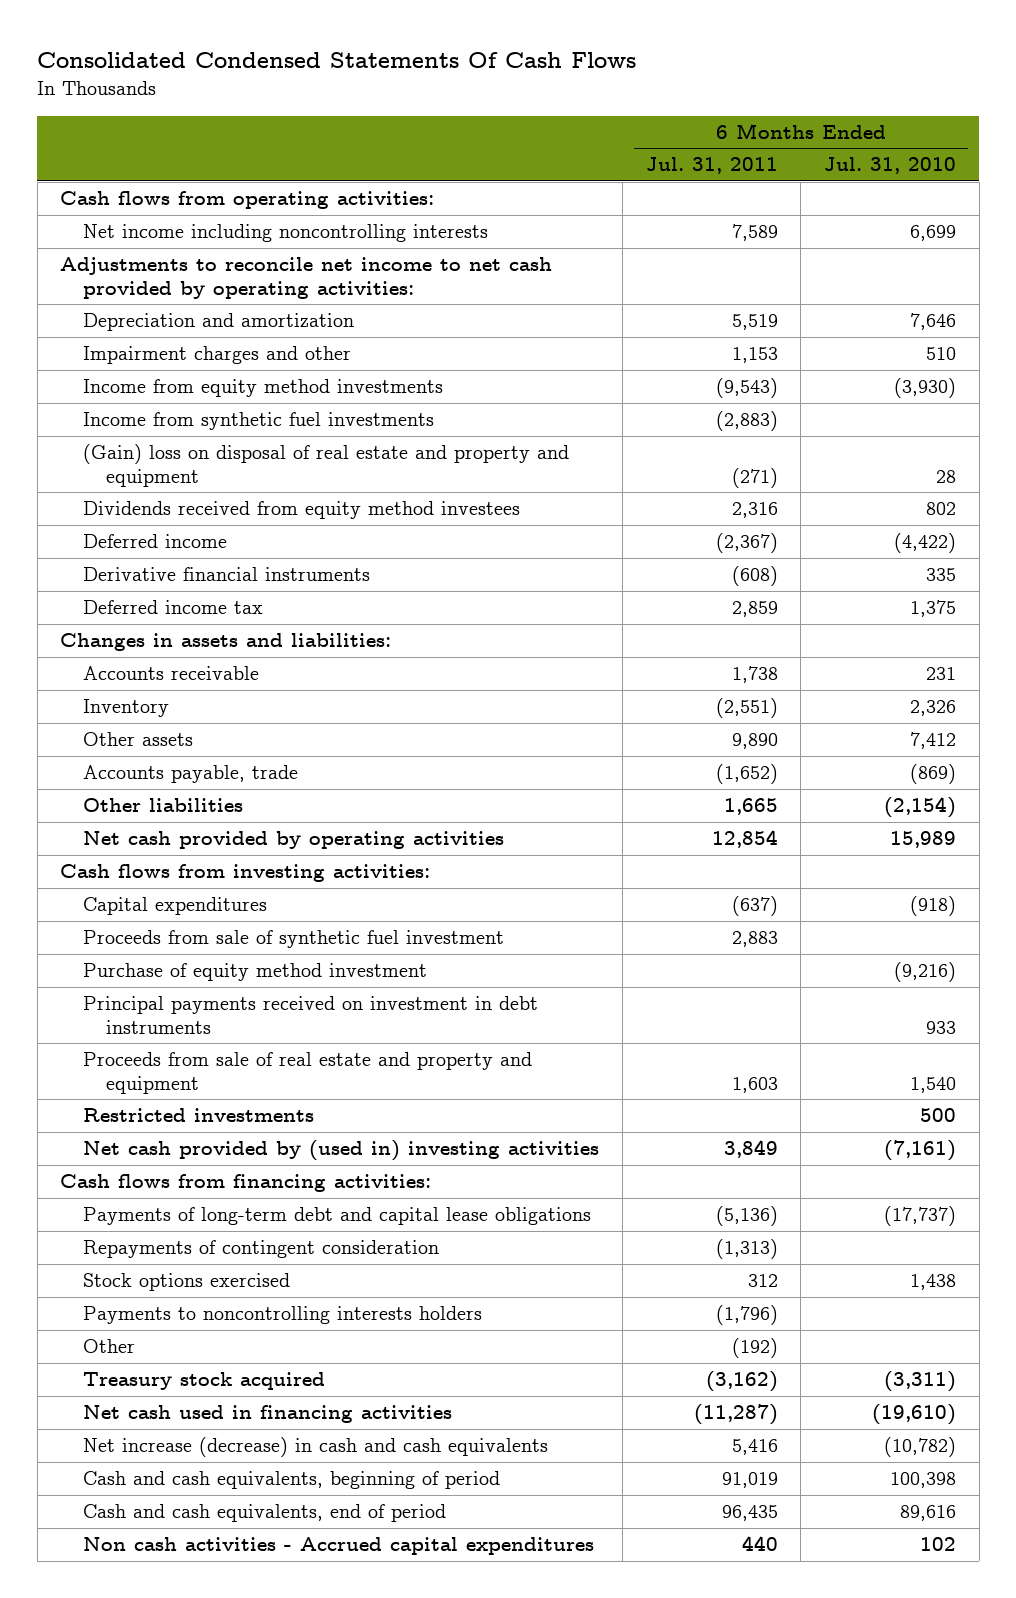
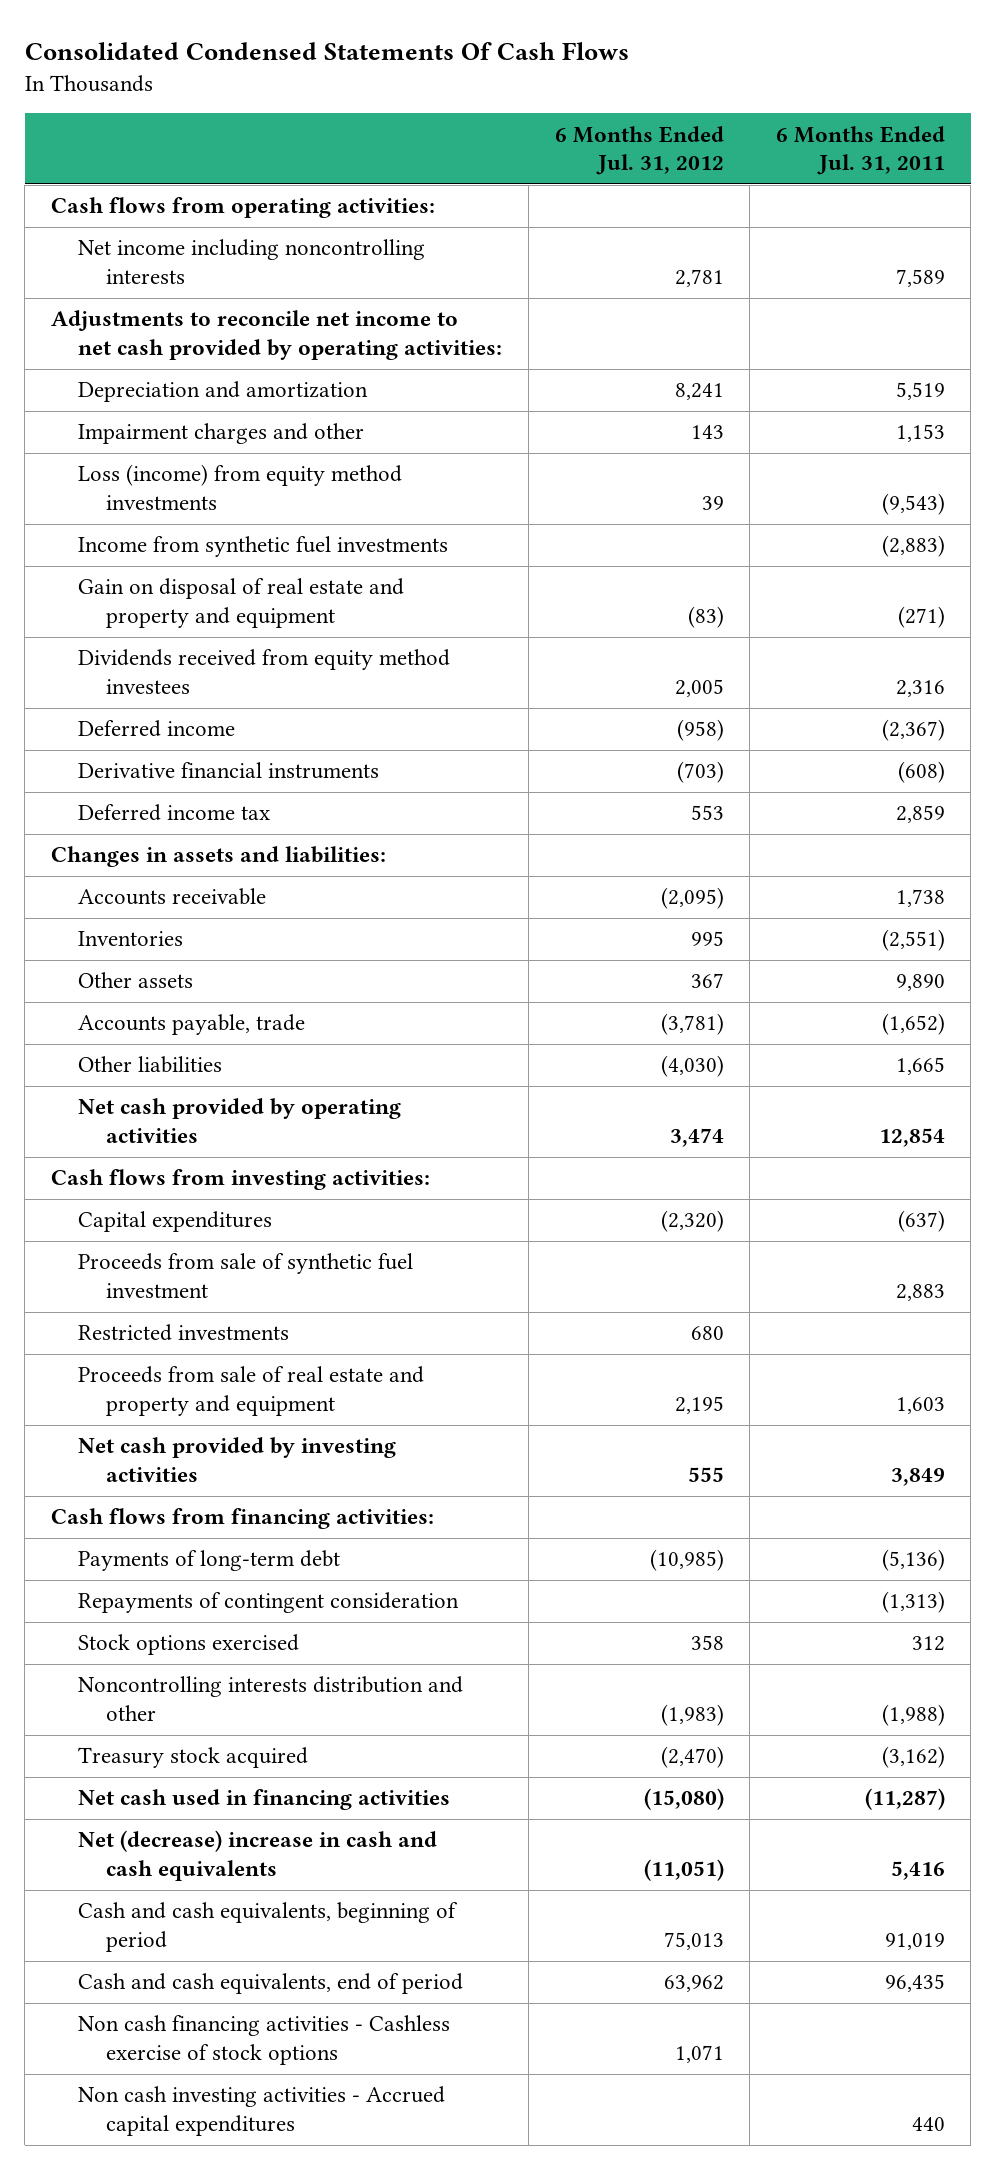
- | 6 Months Ended Jul. 31, 2011 | 6 Months Ended Jul. 31, 2010
+ | 6 Months Ended Jul. 31, 2012 | 6 Months Ended Jul. 31, 2011
- Income from equity method investments | (9,543) | (3,930)
+ Loss (income) from equity method investments | 39 | (9,543)
- (Gain) loss on disposal of real estate and property and equipment | (271) | 28
+ Gain on disposal of real estate and property and equipment | (83) | (271)
- Inventory | (2,551) | 2,326
+ Inventories | 995 | (2,551)
- Purchase of equity method investment | | (9,216)
- Principal payments received on investment in debt instruments | | 933
- Net cash provided by (used in) investing activities | 3,849 | (7,161)
moved down: Proceeds from sale of real estate and property and equipment | 2,195 | 1,603
+ Net cash provided by investing activities | 555 | 3,849
- Payments of long-term debt and capital lease obligations | (5,136) | (17,737)
+ Payments of long-term debt | (10,985) | (5,136)
- Payments to noncontrolling interests holders | (1,796) |
- Other | (192) |
+ Noncontrolling interests distribution and other | (1,983) | (1,988)
- Net increase (decrease) in cash and cash equivalents | 5,416 | (10,782)
+ Net (decrease) increase in cash and cash equivalents | (11,051) | 5,416
- Non cash activities - Accrued capital expenditures | 440 | 102
+ Non cash financing activities - Cashless exercise of stock options | 1,071 |
+ Non cash investing activities - Accrued capital expenditures | | 440

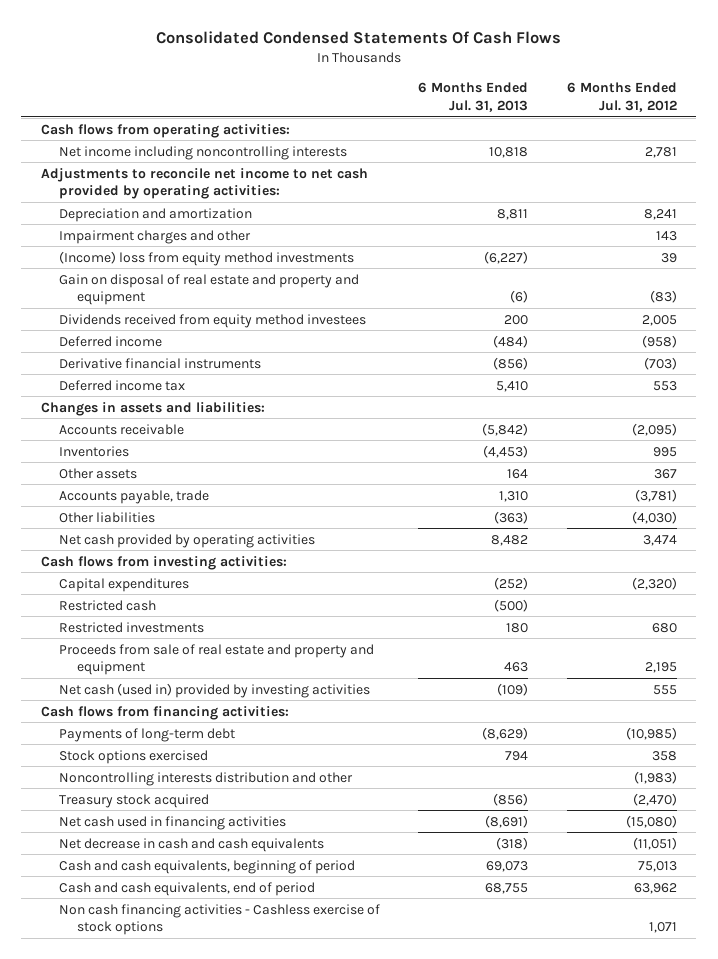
- | 6 Months Ended Jul. 31, 2012 | 6 Months Ended Jul. 31, 2011
+ | 6 Months Ended Jul. 31, 2013 | 6 Months Ended Jul. 31, 2012
- Loss (income) from equity method investments | 39 | (9,543)
- Income from synthetic fuel investments | | (2,883)
+ (Income) loss from equity method investments | (6,227) | 39
- Proceeds from sale of synthetic fuel investment | | 2,883
+ Restricted cash | (500) |
- Net cash provided by investing activities | 555 | 3,849
+ Net cash (used in) provided by investing activities | (109) | 555
- Repayments of contingent consideration | | (1,313)
- Net (decrease) increase in cash and cash equivalents | (11,051) | 5,416
+ Net decrease in cash and cash equivalents | (318) | (11,051)
- Non cash investing activities - Accrued capital expenditures | | 440

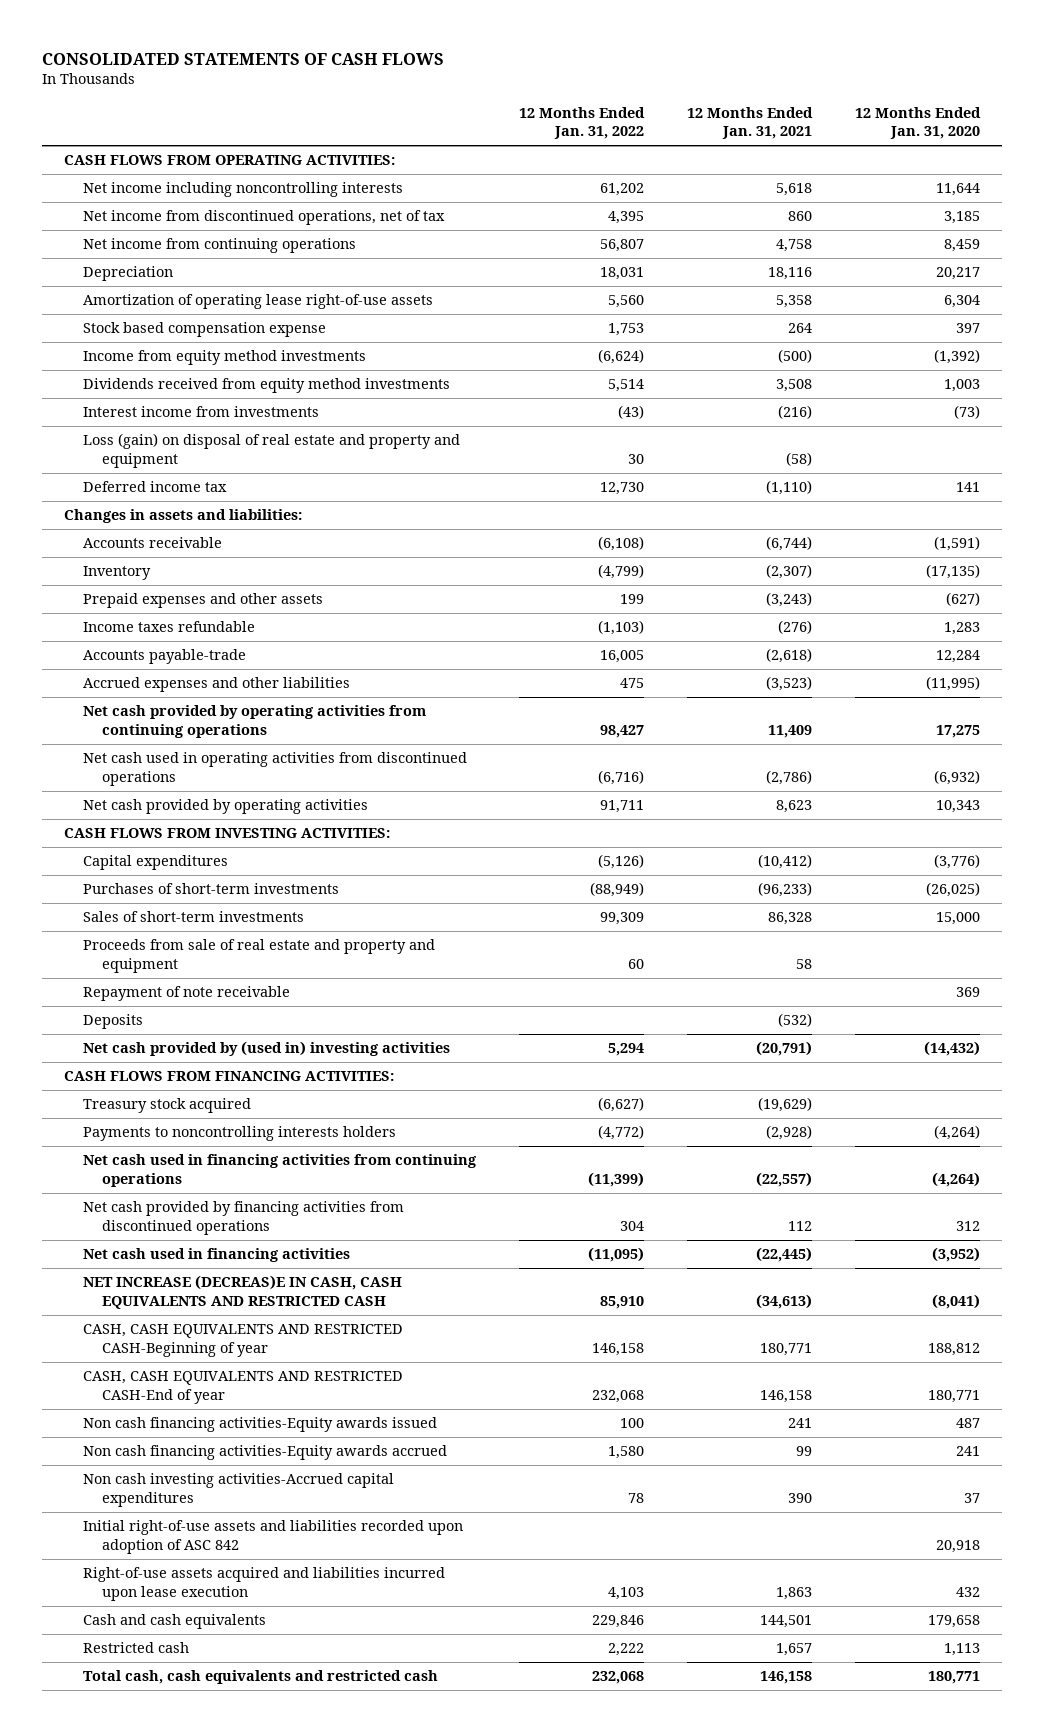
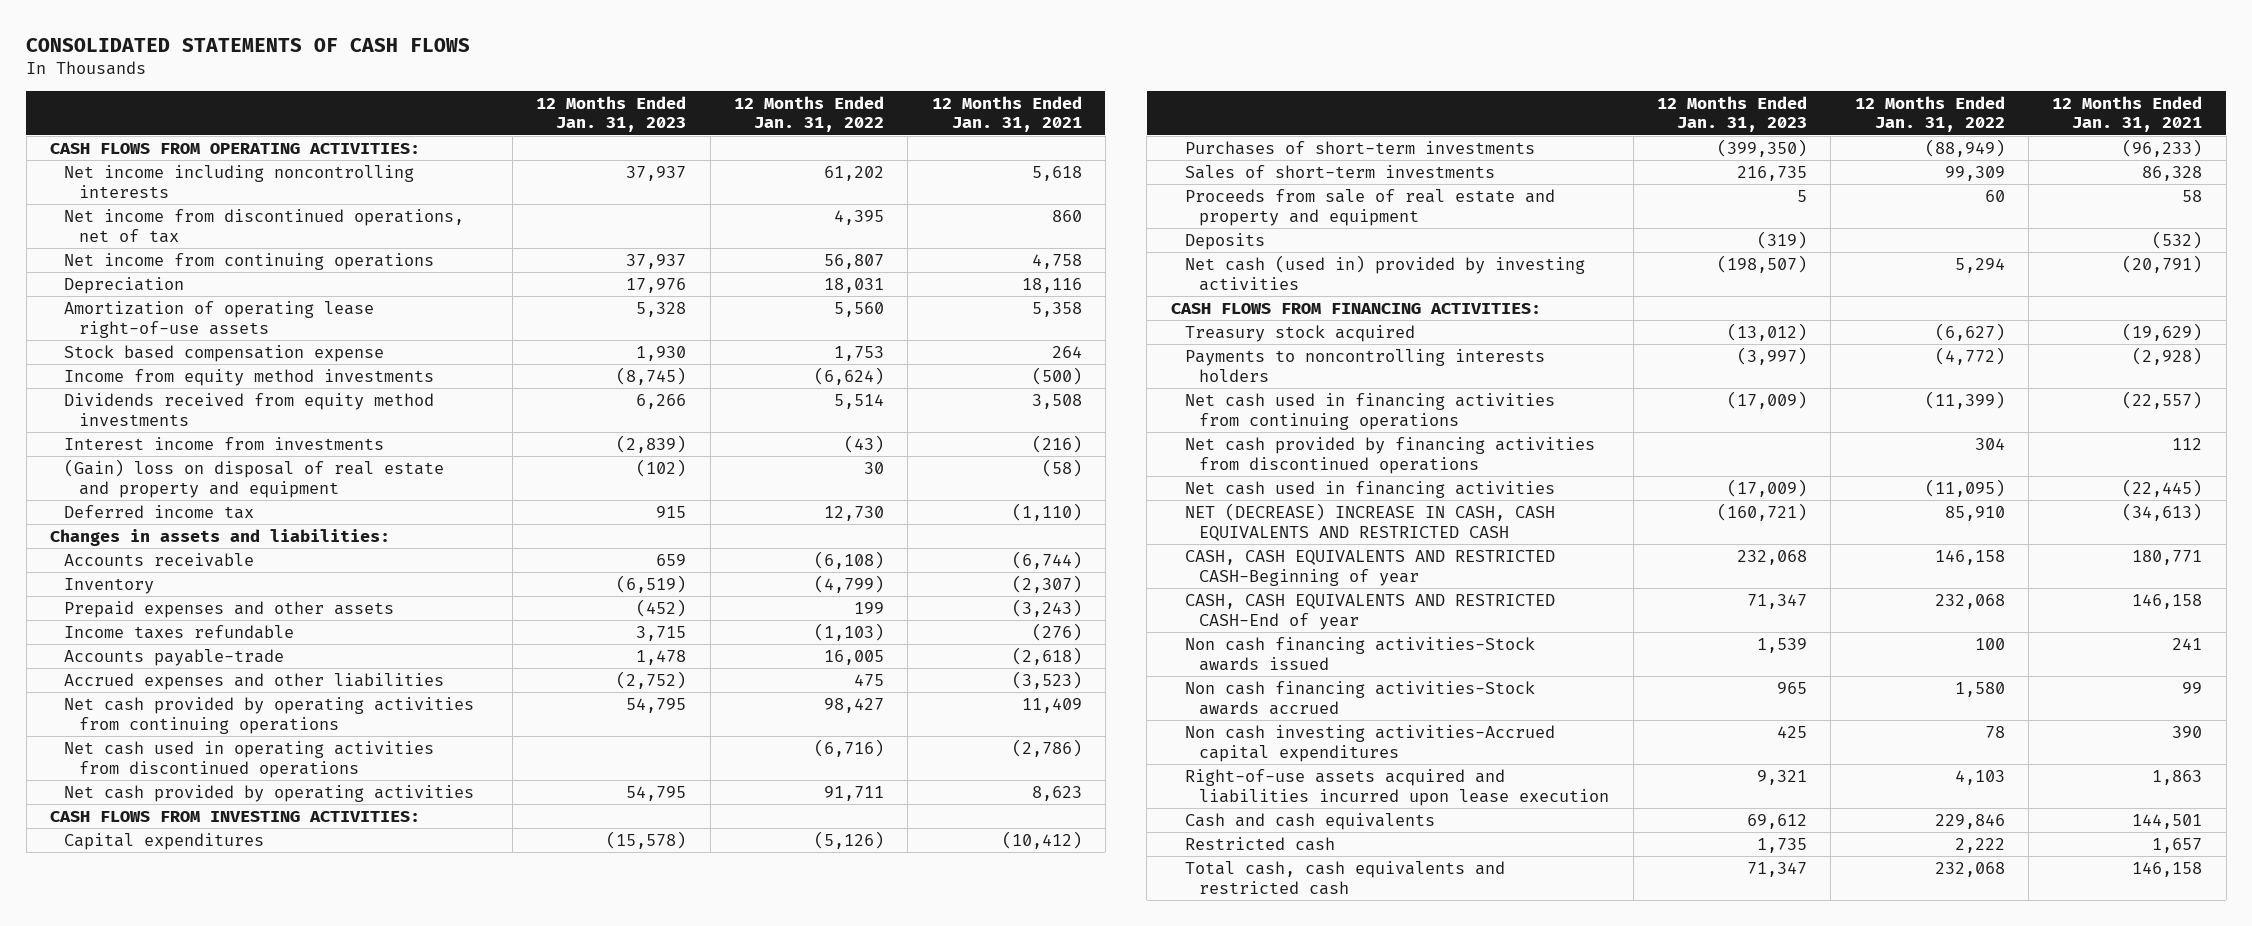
- | 12 Months Ended Jan. 31, 2022 | 12 Months Ended Jan. 31, 2021 | 12 Months Ended Jan. 31, 2020
+ | 12 Months Ended Jan. 31, 2023 | 12 Months Ended Jan. 31, 2022 | 12 Months Ended Jan. 31, 2021
- Loss (gain) on disposal of real estate and property and equipment | 30 | (58) |
+ (Gain) loss on disposal of real estate and property and equipment | (102) | 30 | (58)
- Repayment of note receivable | | | 369
- Net cash provided by (used in) investing activities | 5,294 | (20,791) | (14,432)
+ Net cash (used in) provided by investing activities | (198,507) | 5,294 | (20,791)
- NET INCREASE (DECREAS)E IN CASH, CASH EQUIVALENTS AND RESTRICTED CASH | 85,910 | (34,613) | (8,041)
+ NET (DECREASE) INCREASE IN CASH, CASH EQUIVALENTS AND RESTRICTED CASH | (160,721) | 85,910 | (34,613)
- Non cash financing activities-Equity awards issued | 100 | 241 | 487
- Non cash financing activities-Equity awards accrued | 1,580 | 99 | 241
+ Non cash financing activities-Stock awards issued | 1,539 | 100 | 241
+ Non cash financing activities-Stock awards accrued | 965 | 1,580 | 99
- Initial right-of-use assets and liabilities recorded upon adoption of ASC 842 | | | 20,918

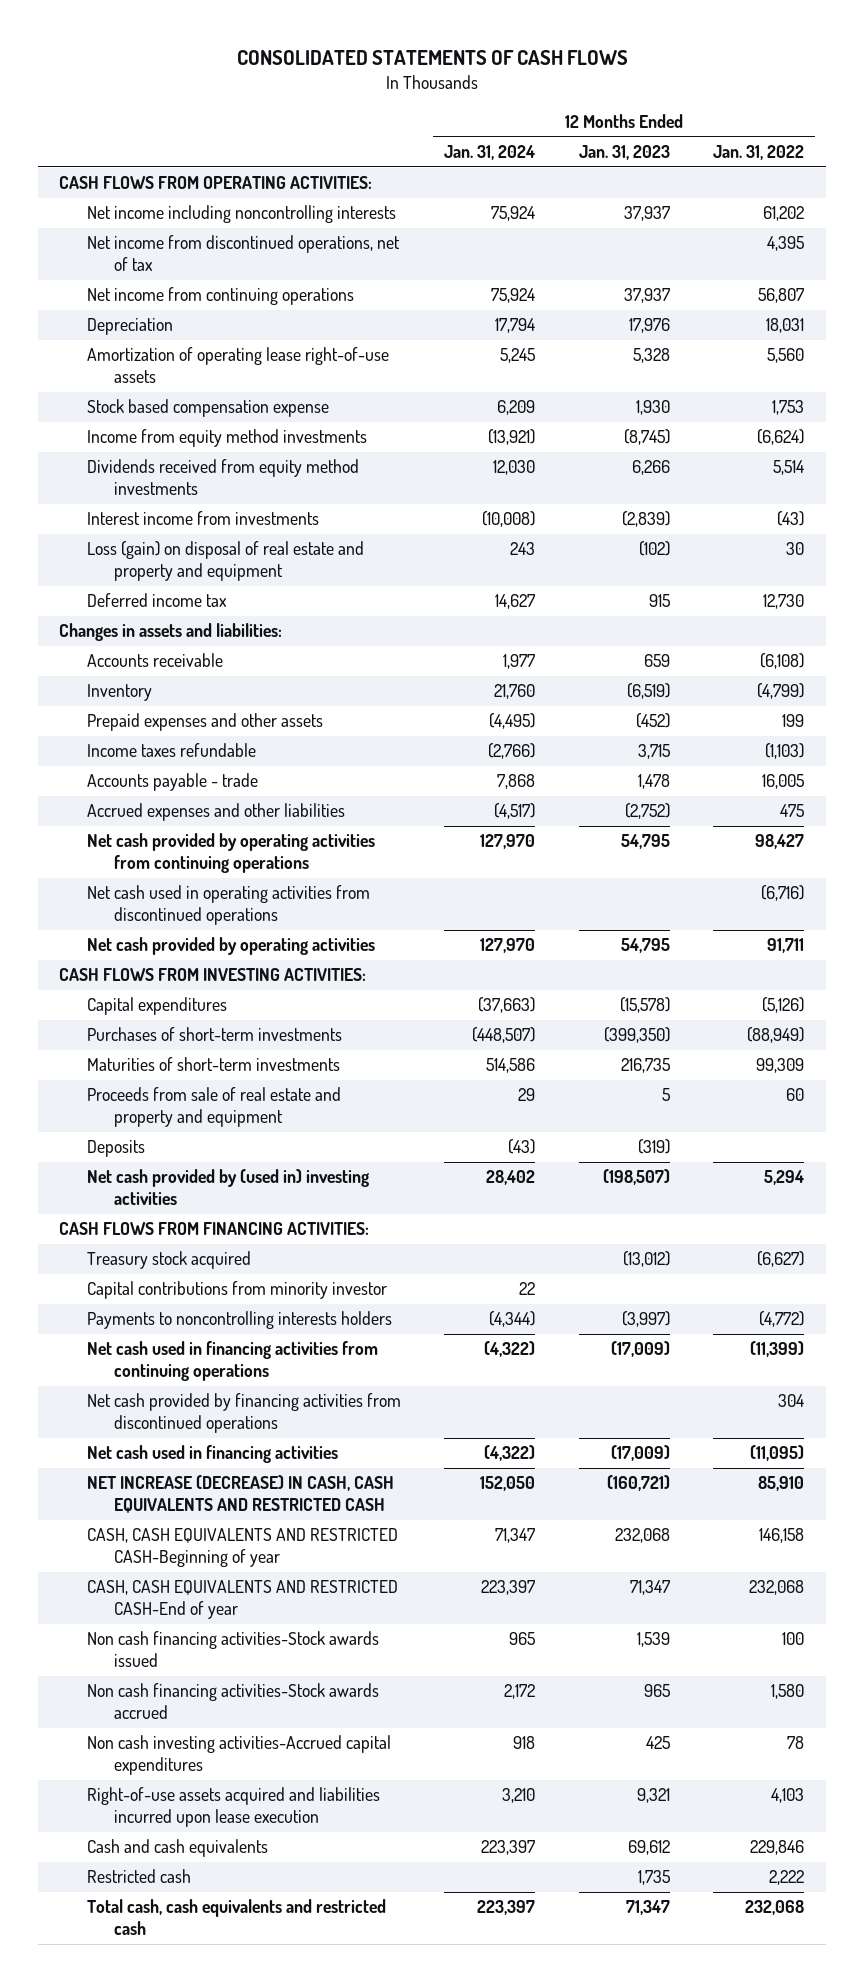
- | 12 Months Ended Jan. 31, 2023 | 12 Months Ended Jan. 31, 2022 | 12 Months Ended Jan. 31, 2021
+ | 12 Months Ended Jan. 31, 2024 | 12 Months Ended Jan. 31, 2023 | 12 Months Ended Jan. 31, 2022
- (Gain) loss on disposal of real estate and property and equipment | (102) | 30 | (58)
+ Loss (gain) on disposal of real estate and property and equipment | 243 | (102) | 30
- Accounts payable-trade | 1,478 | 16,005 | (2,618)
+ Accounts payable - trade | 7,868 | 1,478 | 16,005
- Sales of short-term investments | 216,735 | 99,309 | 86,328
+ Maturities of short-term investments | 514,586 | 216,735 | 99,309
- Net cash (used in) provided by investing activities | (198,507) | 5,294 | (20,791)
+ Net cash provided by (used in) investing activities | 28,402 | (198,507) | 5,294
+ Capital contributions from minority investor | 22 | |
- NET (DECREASE) INCREASE IN CASH, CASH EQUIVALENTS AND RESTRICTED CASH | (160,721) | 85,910 | (34,613)
+ NET INCREASE (DECREASE) IN CASH, CASH EQUIVALENTS AND RESTRICTED CASH | 152,050 | (160,721) | 85,910

